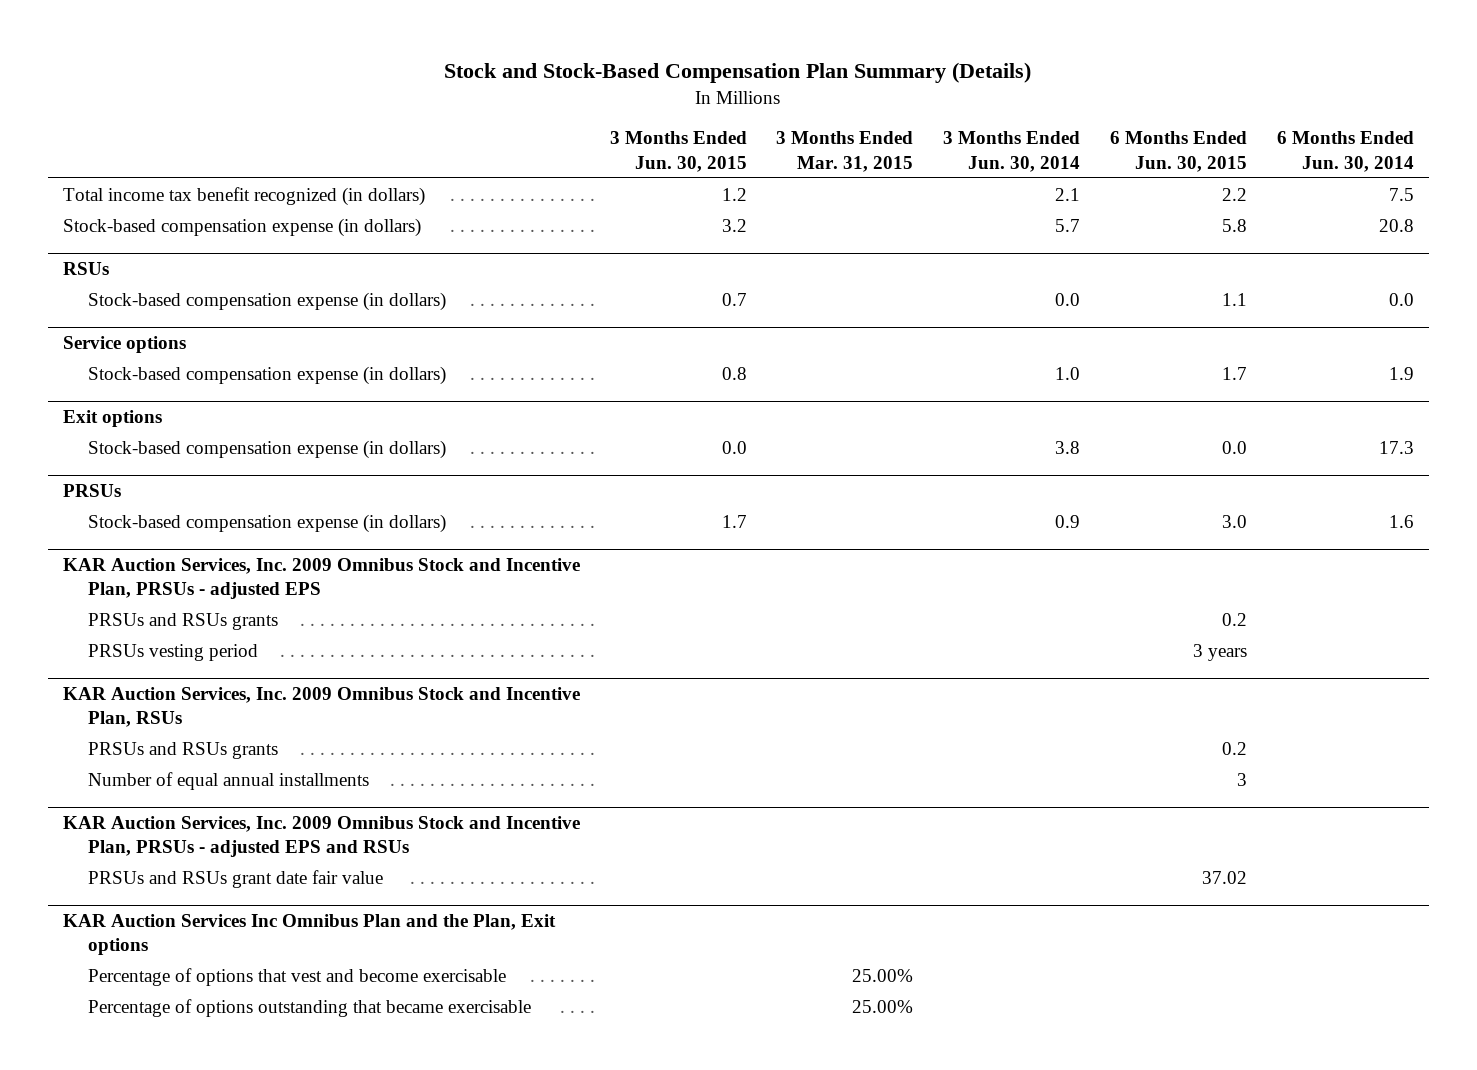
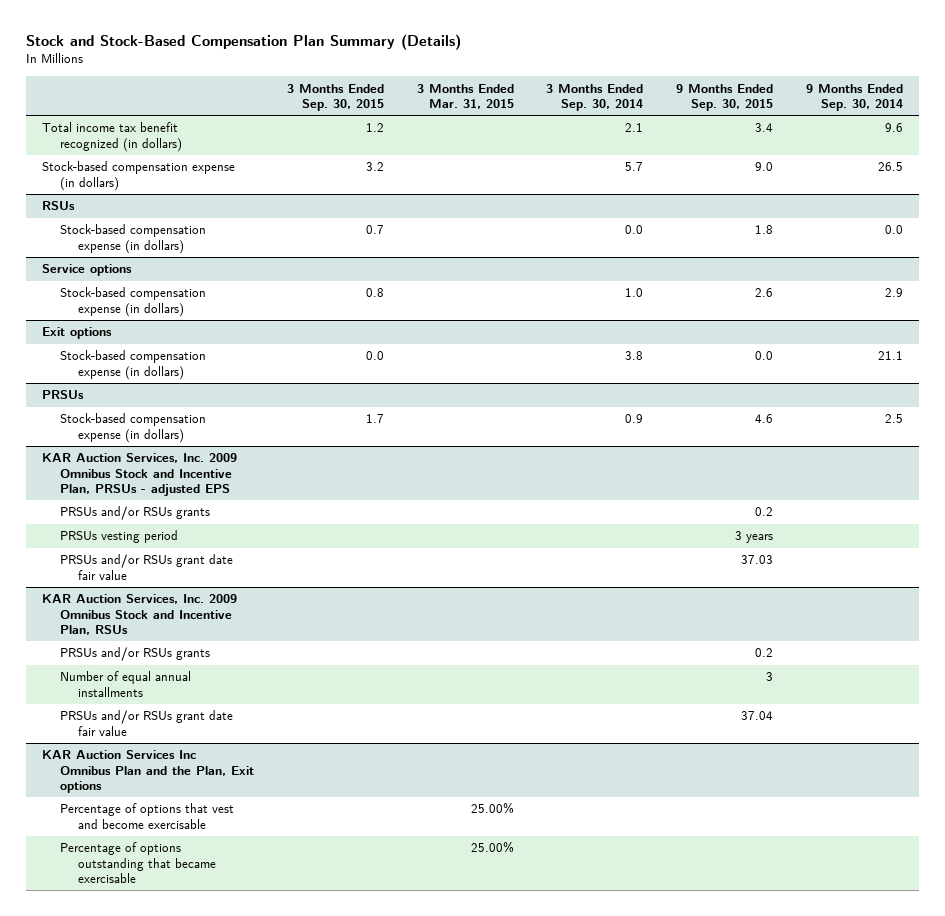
- | 3 Months Ended Jun. 30, 2015 | 3 Months Ended Mar. 31, 2015 | 3 Months Ended Jun. 30, 2014 | 6 Months Ended Jun. 30, 2015 | 6 Months Ended Jun. 30, 2014
+ | 3 Months Ended Sep. 30, 2015 | 3 Months Ended Mar. 31, 2015 | 3 Months Ended Sep. 30, 2014 | 9 Months Ended Sep. 30, 2015 | 9 Months Ended Sep. 30, 2014
@ KAR Auction Services, Inc. 2009 Omnibus Stock and Incentive Plan, PRSUs - adjusted EPS
- PRSUs and RSUs grants | | | | 0.2 |
+ PRSUs and/or RSUs grants | | | | 0.2 |
+ PRSUs and/or RSUs grant date fair value | | | | 37.03 |
@ KAR Auction Services, Inc. 2009 Omnibus Stock and Incentive Plan, RSUs
- PRSUs and RSUs grants | | | | 0.2 |
+ PRSUs and/or RSUs grants | | | | 0.2 |
- KAR Auction Services, Inc. 2009 Omnibus Stock and Incentive Plan, PRSUs - adjusted EPS and RSUs
- PRSUs and RSUs grant date fair value | | | | 37.02 |
@ KAR Auction Services, Inc. 2009 Omnibus Stock and Incentive Plan, RSUs
+ PRSUs and/or RSUs grant date fair value | | | | 37.04 |

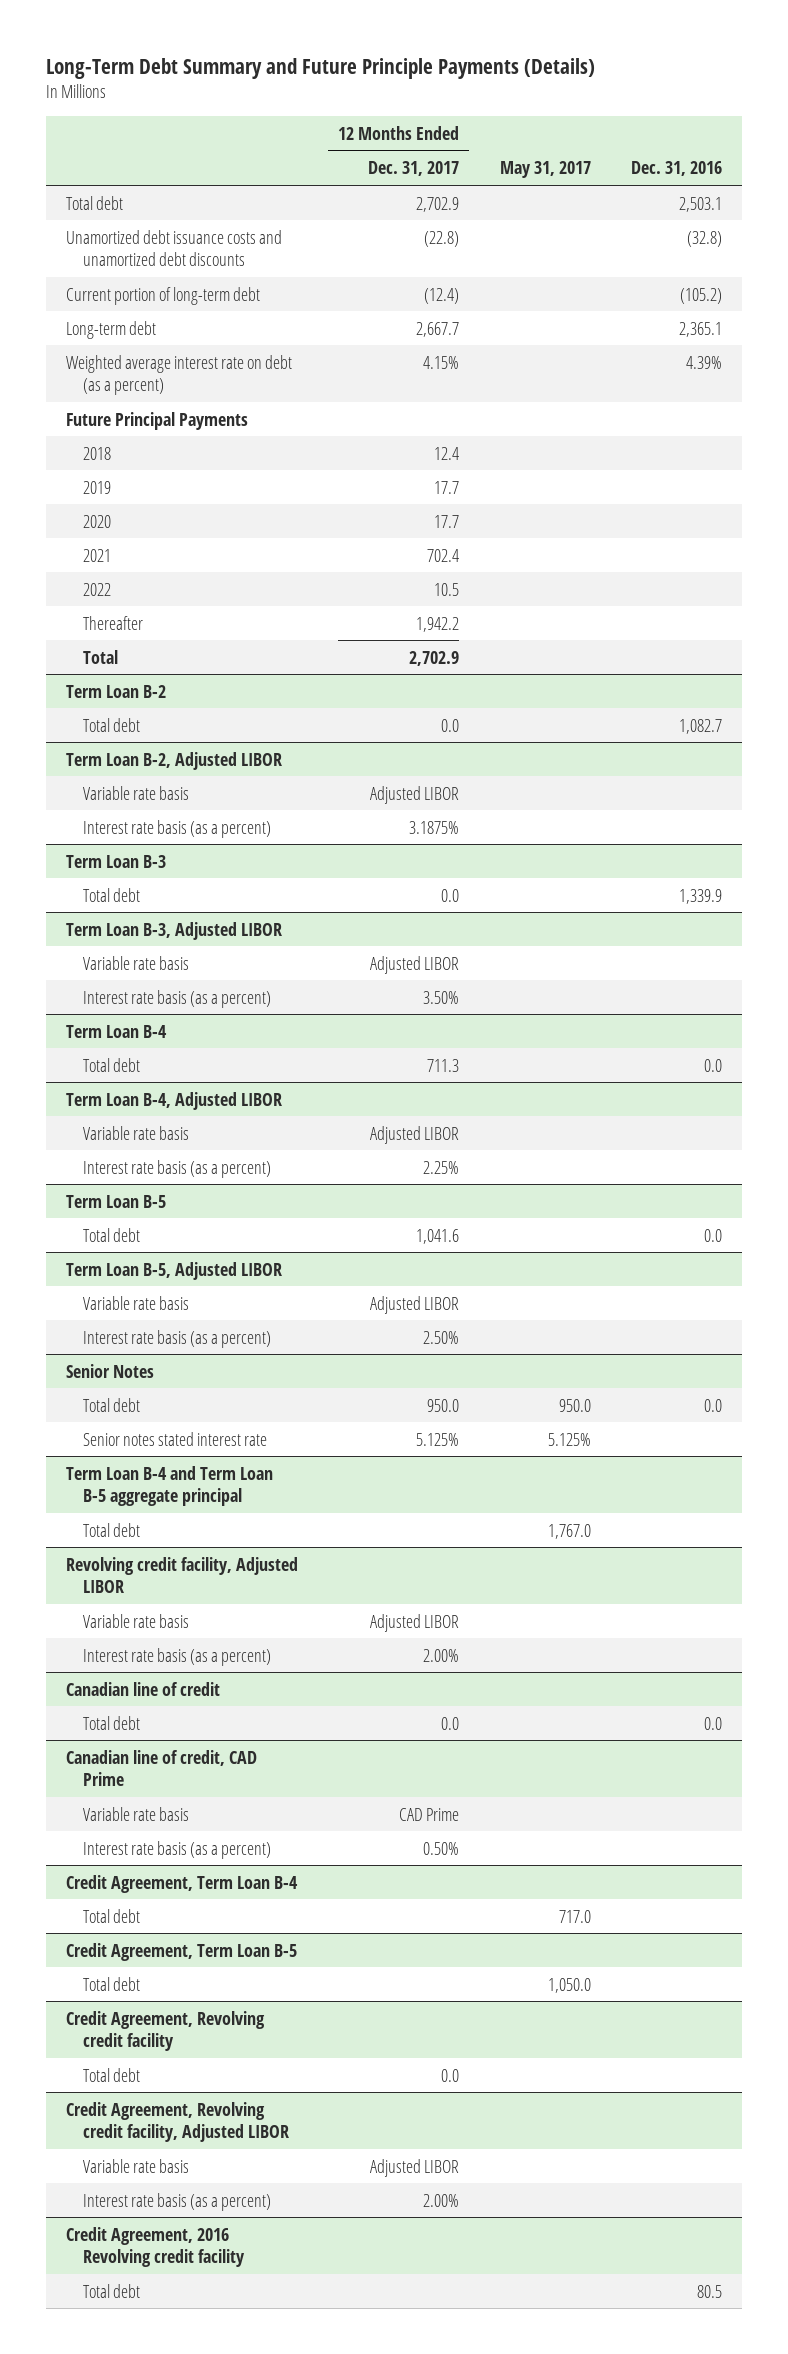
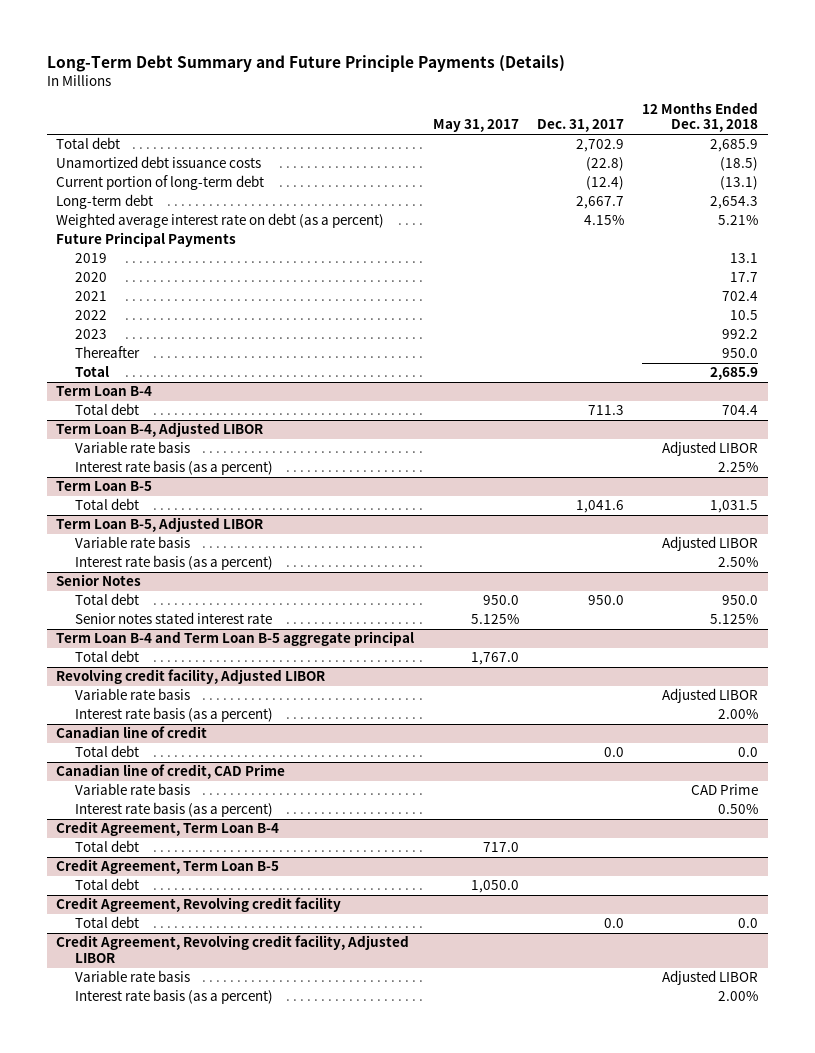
- | 12 Months Ended Dec. 31, 2017 | May 31, 2017 | Dec. 31, 2016
+ | May 31, 2017 | Dec. 31, 2017 | 12 Months Ended Dec. 31, 2018
- Unamortized debt issuance costs and unamortized debt discounts | (22.8) | | (32.8)
+ Unamortized debt issuance costs | | (22.8) | (18.5)
- 2018 | 12.4 | |
+ 2023 | | | 992.2
- Term Loan B-2
- Total debt | 0.0 | | 1,082.7
- Term Loan B-2, Adjusted LIBOR
- Variable rate basis | Adjusted LIBOR | |
- Interest rate basis (as a percent) | 3.1875% | |
- Term Loan B-3
- Total debt | 0.0 | | 1,339.9
- Term Loan B-3, Adjusted LIBOR
- Variable rate basis | Adjusted LIBOR | |
- Interest rate basis (as a percent) | 3.50% | |
- Credit Agreement, 2016 Revolving credit facility
- Total debt | | | 80.5

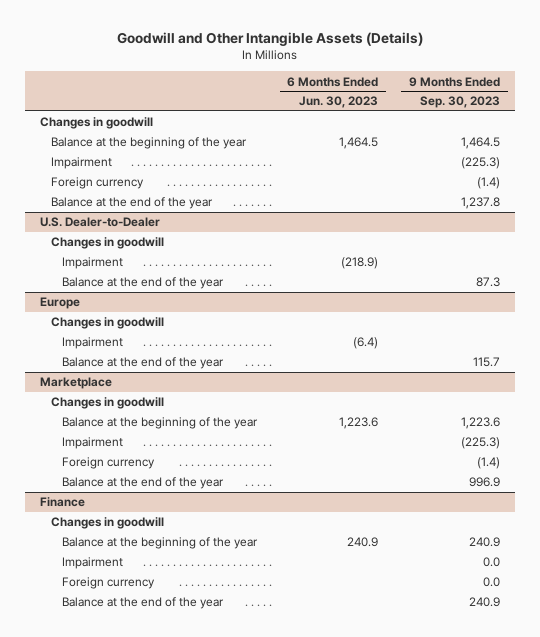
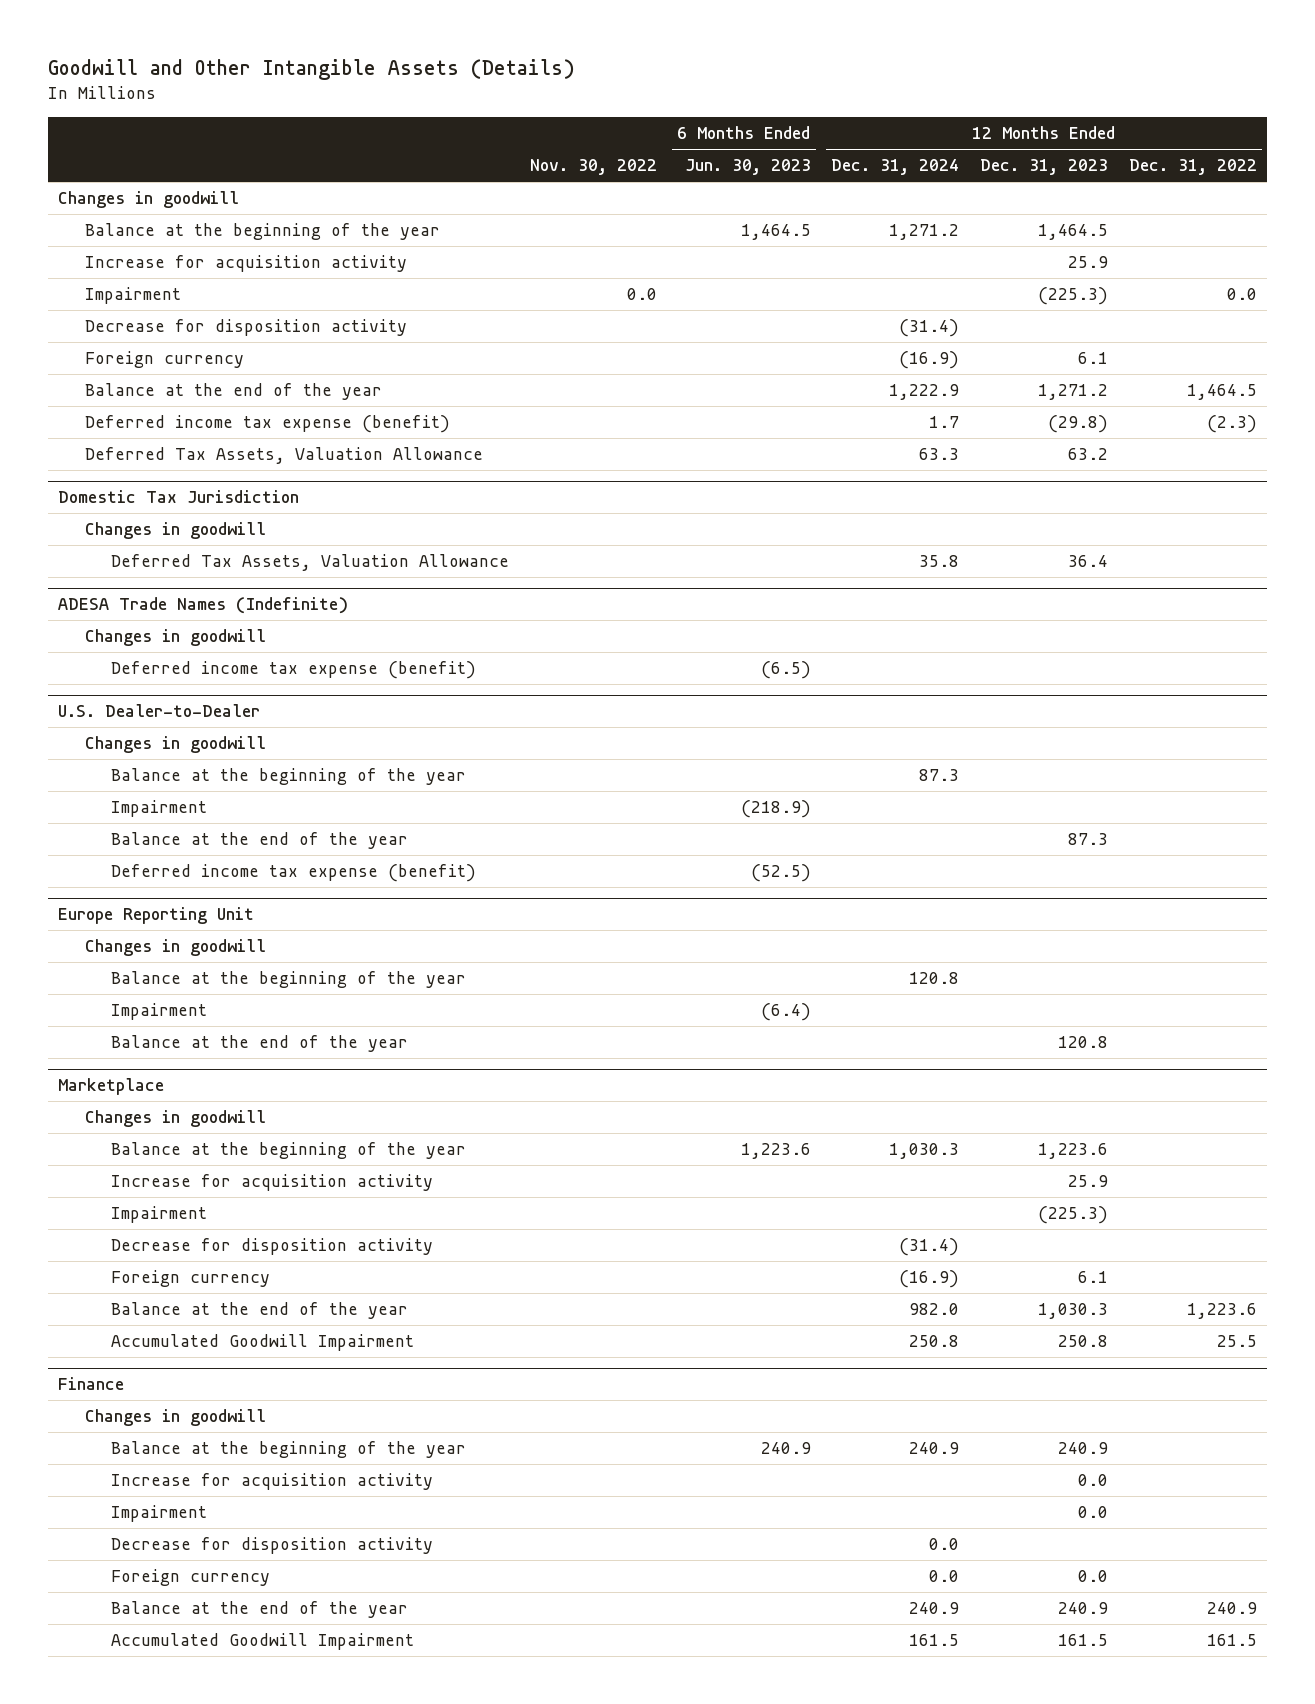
- | 6 Months Ended Jun. 30, 2023 | 9 Months Ended Sep. 30, 2023
+ | Nov. 30, 2022 | 6 Months Ended Jun. 30, 2023 | 12 Months Ended Dec. 31, 2024 | 12 Months Ended Dec. 31, 2023 | 12 Months Ended Dec. 31, 2022
+ Increase for acquisition activity | | | | 25.9 |
+ Decrease for disposition activity | | | (31.4) | |
+ Deferred income tax expense (benefit) | | | 1.7 | (29.8) | (2.3)
+ Deferred Tax Assets, Valuation Allowance | | | 63.3 | 63.2 |
+ Domestic Tax Jurisdiction
+ Changes in goodwill
+ Deferred Tax Assets, Valuation Allowance | | | 35.8 | 36.4 |
+ ADESA Trade Names (Indefinite)
+ Changes in goodwill
+ Deferred income tax expense (benefit) | | (6.5) | | |
@ U.S. Dealer-to-Dealer
+ Balance at the beginning of the year | | | 87.3 | |
- Europe
@ U.S. Dealer-to-Dealer
+ Deferred income tax expense (benefit) | | (52.5) | | |
+ Europe Reporting Unit
+ Balance at the beginning of the year | | | 120.8 | |
@ Marketplace
+ Increase for acquisition activity | | | | 25.9 |
+ Decrease for disposition activity | | | (31.4) | |
+ Accumulated Goodwill Impairment | | | 250.8 | 250.8 | 25.5
@ Finance
+ Increase for acquisition activity | | | | 0.0 |
+ Decrease for disposition activity | | | 0.0 | |
+ Accumulated Goodwill Impairment | | | 161.5 | 161.5 | 161.5

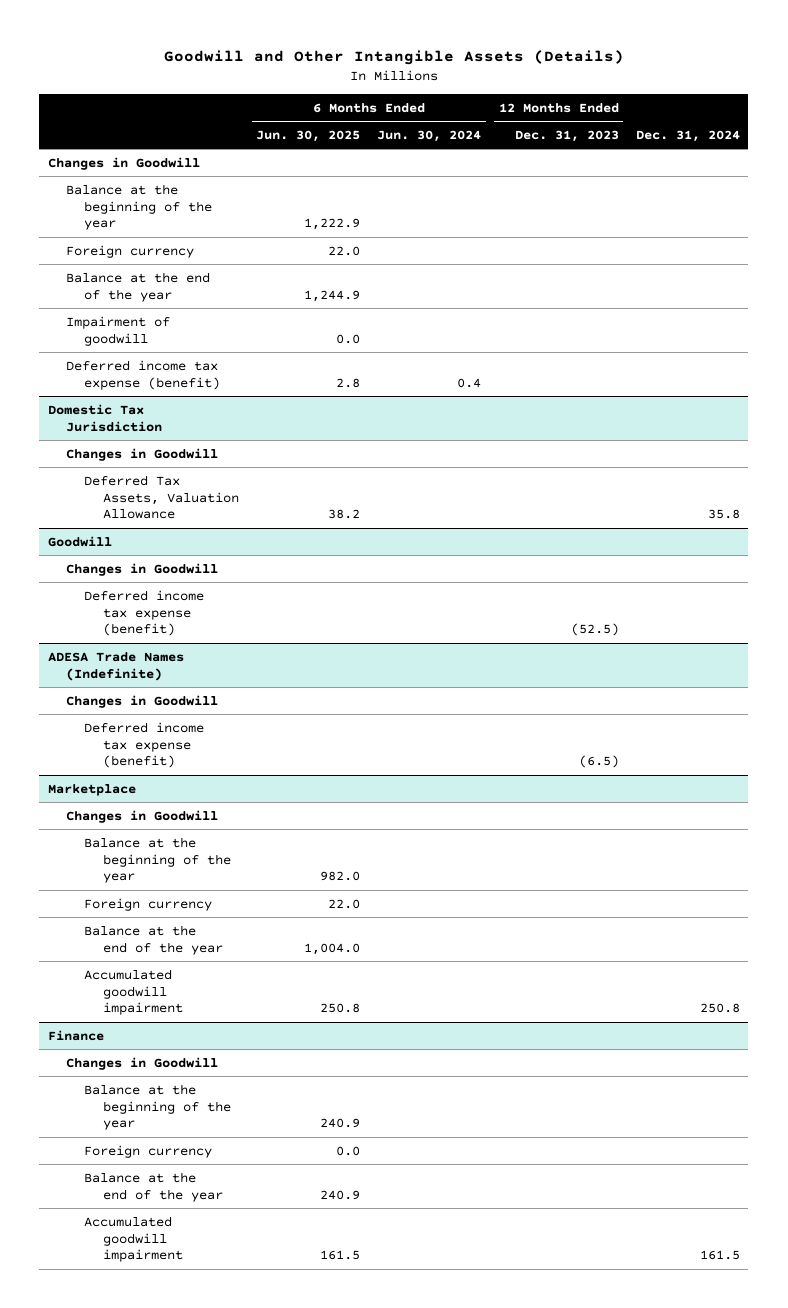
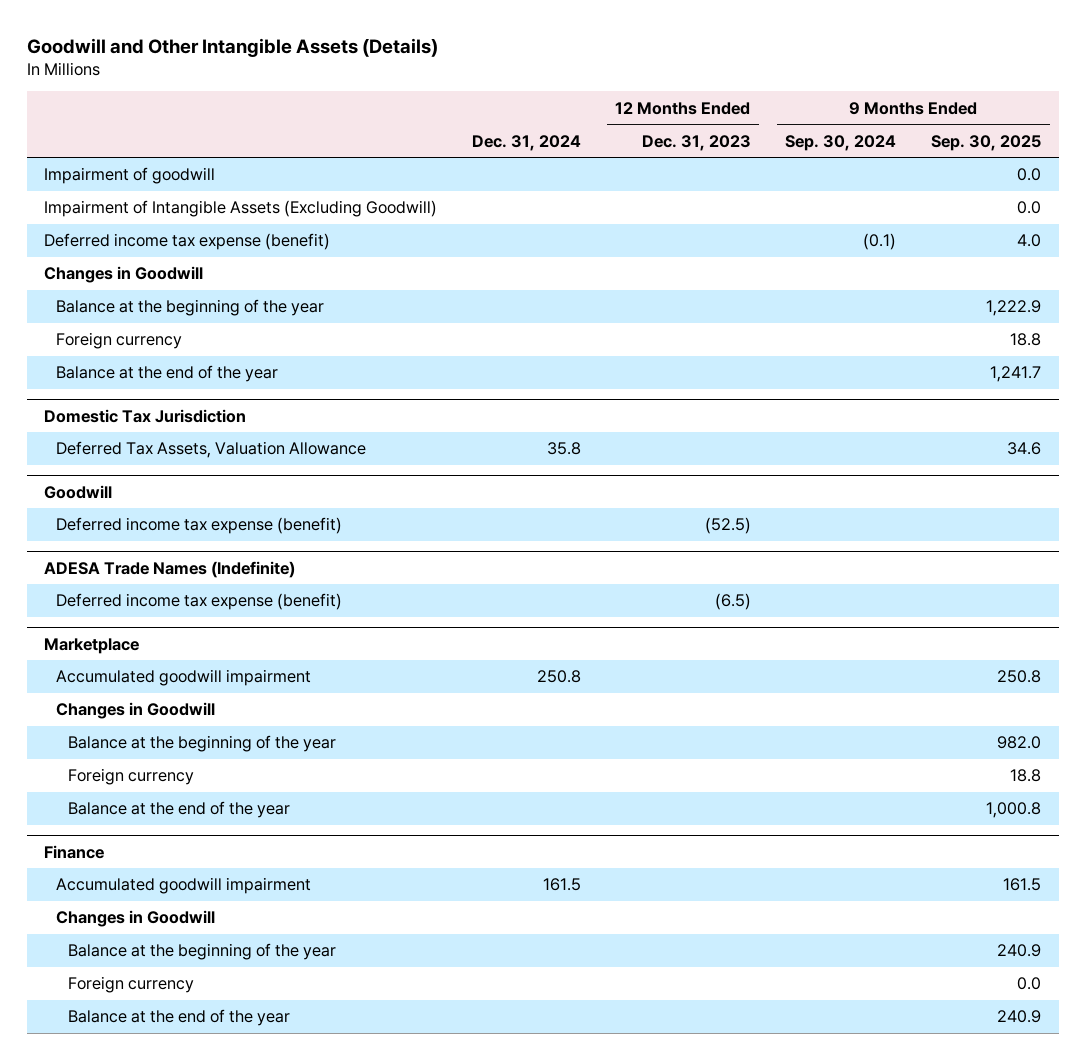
- | 6 Months Ended Jun. 30, 2025 | 6 Months Ended Jun. 30, 2024 | 12 Months Ended Dec. 31, 2023 | Dec. 31, 2024
+ | Dec. 31, 2024 | 12 Months Ended Dec. 31, 2023 | 9 Months Ended Sep. 30, 2024 | 9 Months Ended Sep. 30, 2025
moved up: Impairment of goodwill | | | | 0.0
+ Impairment of Intangible Assets (Excluding Goodwill) | | | | 0.0
moved up: Deferred income tax expense (benefit) | | | (0.1) | 4.0
@ Domestic Tax Jurisdiction
- Changes in Goodwill
@ Goodwill
- Changes in Goodwill
@ ADESA Trade Names (Indefinite)
- Changes in Goodwill
@ Marketplace
moved up: Accumulated goodwill impairment | 250.8 | | | 250.8
@ Finance
moved up: Accumulated goodwill impairment | 161.5 | | | 161.5

